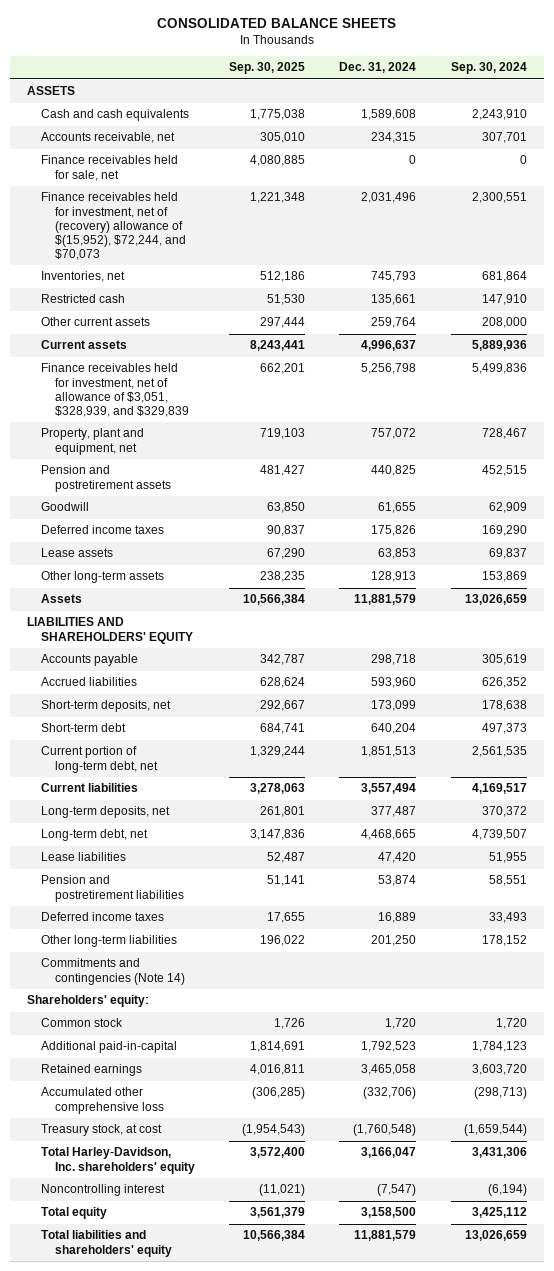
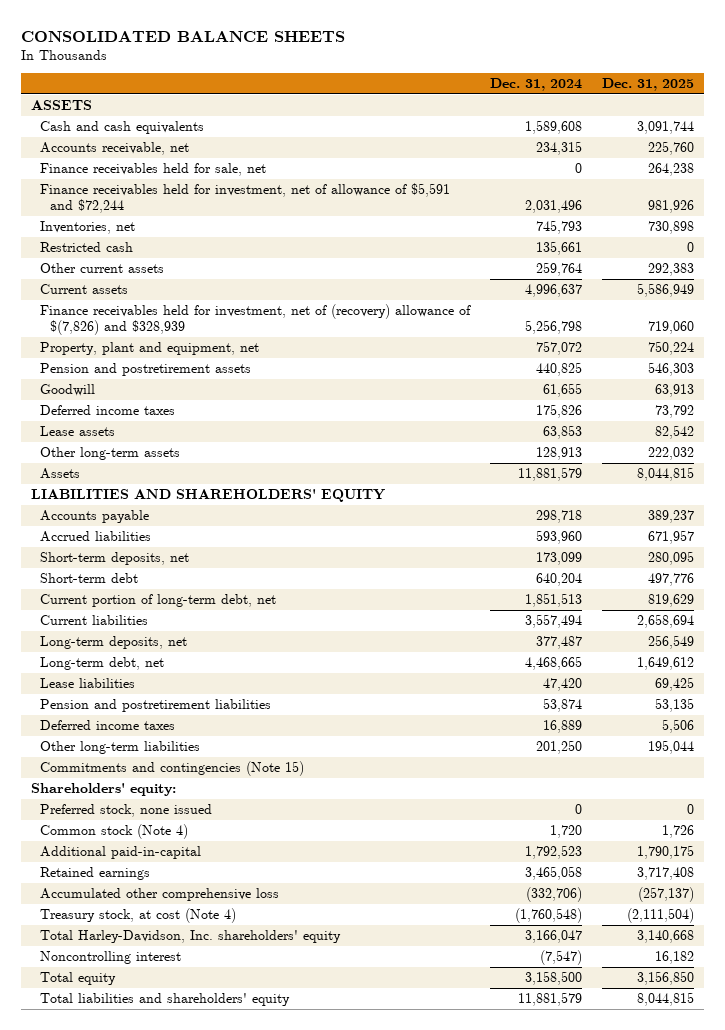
- | Sep. 30, 2025 | Dec. 31, 2024 | Sep. 30, 2024
+ | Dec. 31, 2024 | Dec. 31, 2025
- Finance receivables held for investment, net of (recovery) allowance of $(15,952), $72,244, and $70,073 | 1,221,348 | 2,031,496 | 2,300,551
+ Finance receivables held for investment, net of allowance of $5,591 and $72,244 | 2,031,496 | 981,926
- Finance receivables held for investment, net of allowance of $3,051, $328,939, and $329,839 | 662,201 | 5,256,798 | 5,499,836
+ Finance receivables held for investment, net of (recovery) allowance of $(7,826) and $328,939 | 5,256,798 | 719,060
- Commitments and contingencies (Note 14)
+ Commitments and contingencies (Note 15)
- Common stock | 1,726 | 1,720 | 1,720
+ Preferred stock, none issued | 0 | 0
+ Common stock (Note 4) | 1,720 | 1,726
- Treasury stock, at cost | (1,954,543) | (1,760,548) | (1,659,544)
+ Treasury stock, at cost (Note 4) | (1,760,548) | (2,111,504)

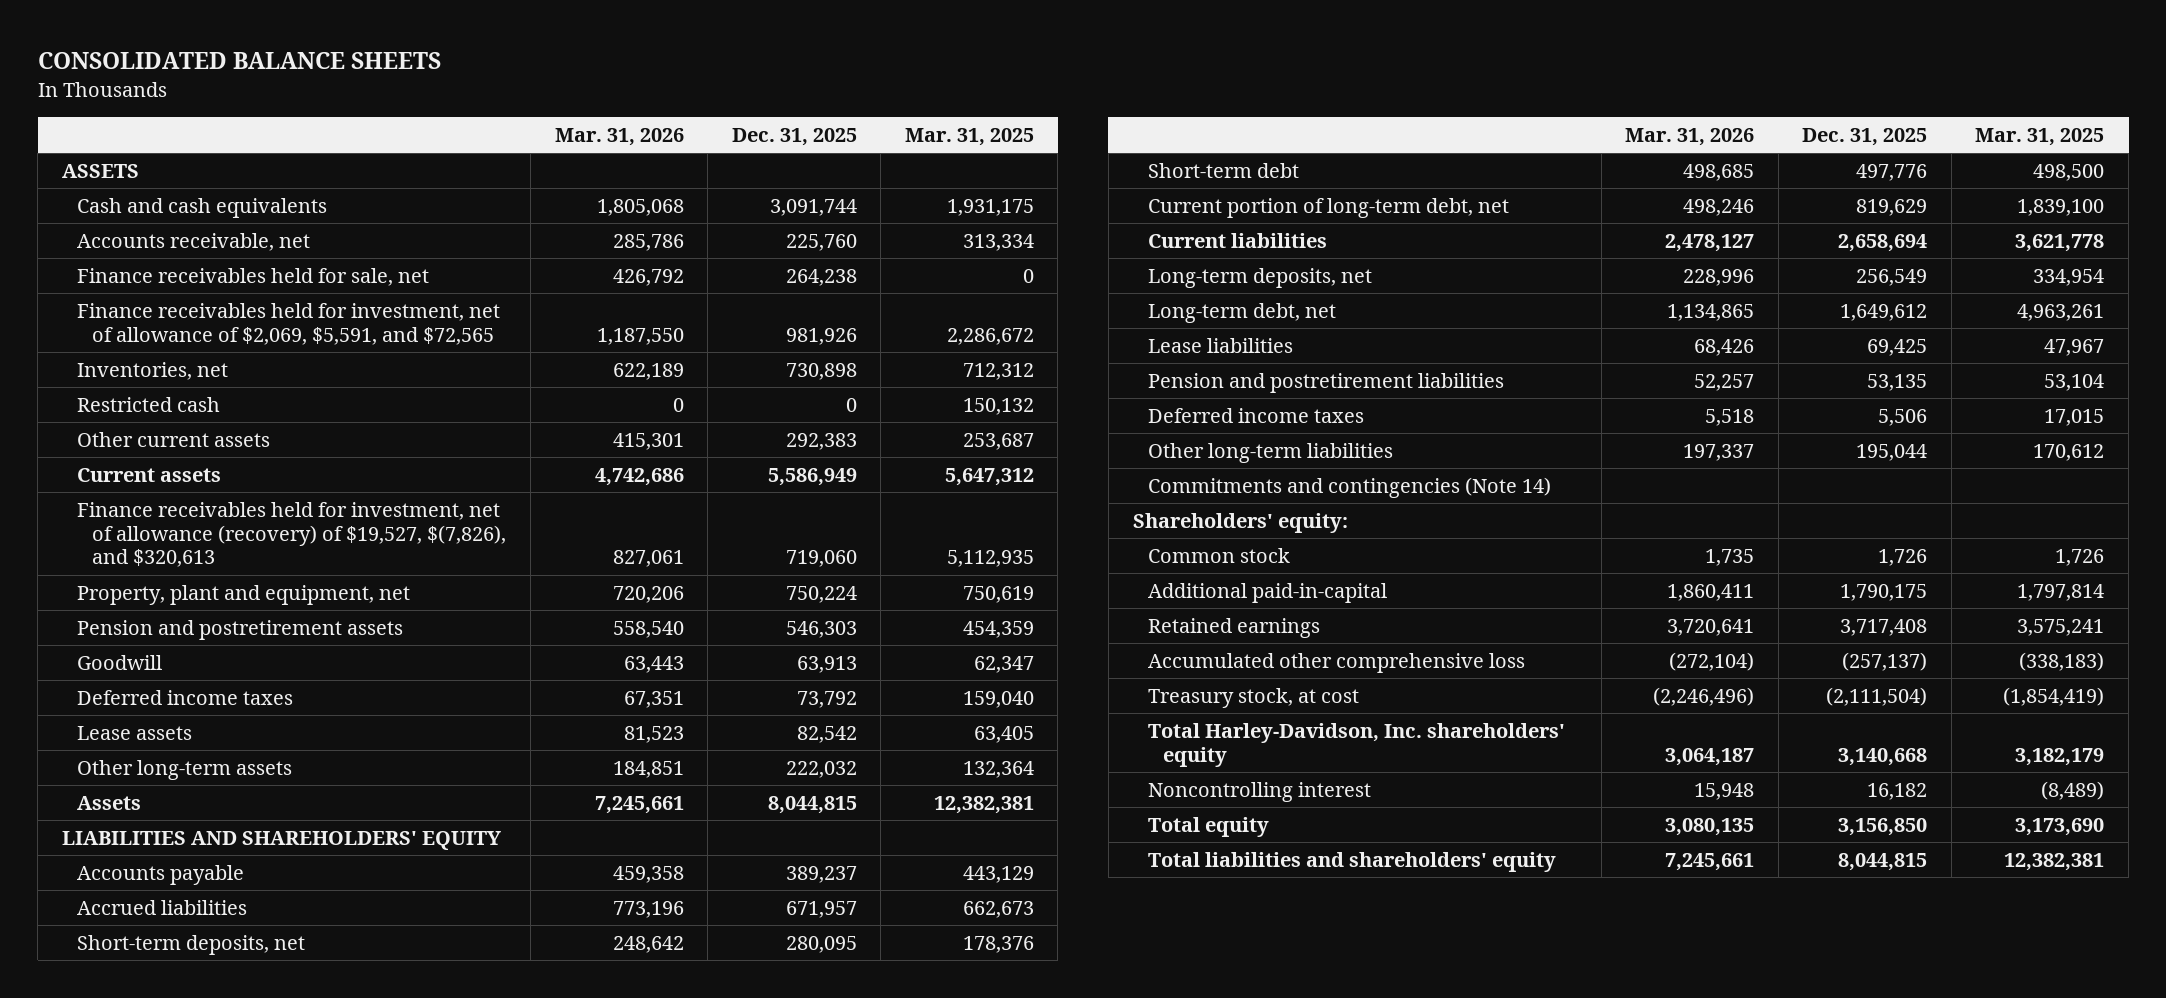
- | Dec. 31, 2024 | Dec. 31, 2025
+ | Mar. 31, 2026 | Dec. 31, 2025 | Mar. 31, 2025
- Finance receivables held for investment, net of allowance of $5,591 and $72,244 | 2,031,496 | 981,926
+ Finance receivables held for investment, net of allowance of $2,069, $5,591, and $72,565 | 1,187,550 | 981,926 | 2,286,672
- Finance receivables held for investment, net of (recovery) allowance of $(7,826) and $328,939 | 5,256,798 | 719,060
+ Finance receivables held for investment, net of allowance (recovery) of $19,527, $(7,826), and $320,613 | 827,061 | 719,060 | 5,112,935
- Commitments and contingencies (Note 15)
+ Commitments and contingencies (Note 14)
- Preferred stock, none issued | 0 | 0
- Common stock (Note 4) | 1,720 | 1,726
+ Common stock | 1,735 | 1,726 | 1,726
- Treasury stock, at cost (Note 4) | (1,760,548) | (2,111,504)
+ Treasury stock, at cost | (2,246,496) | (2,111,504) | (1,854,419)

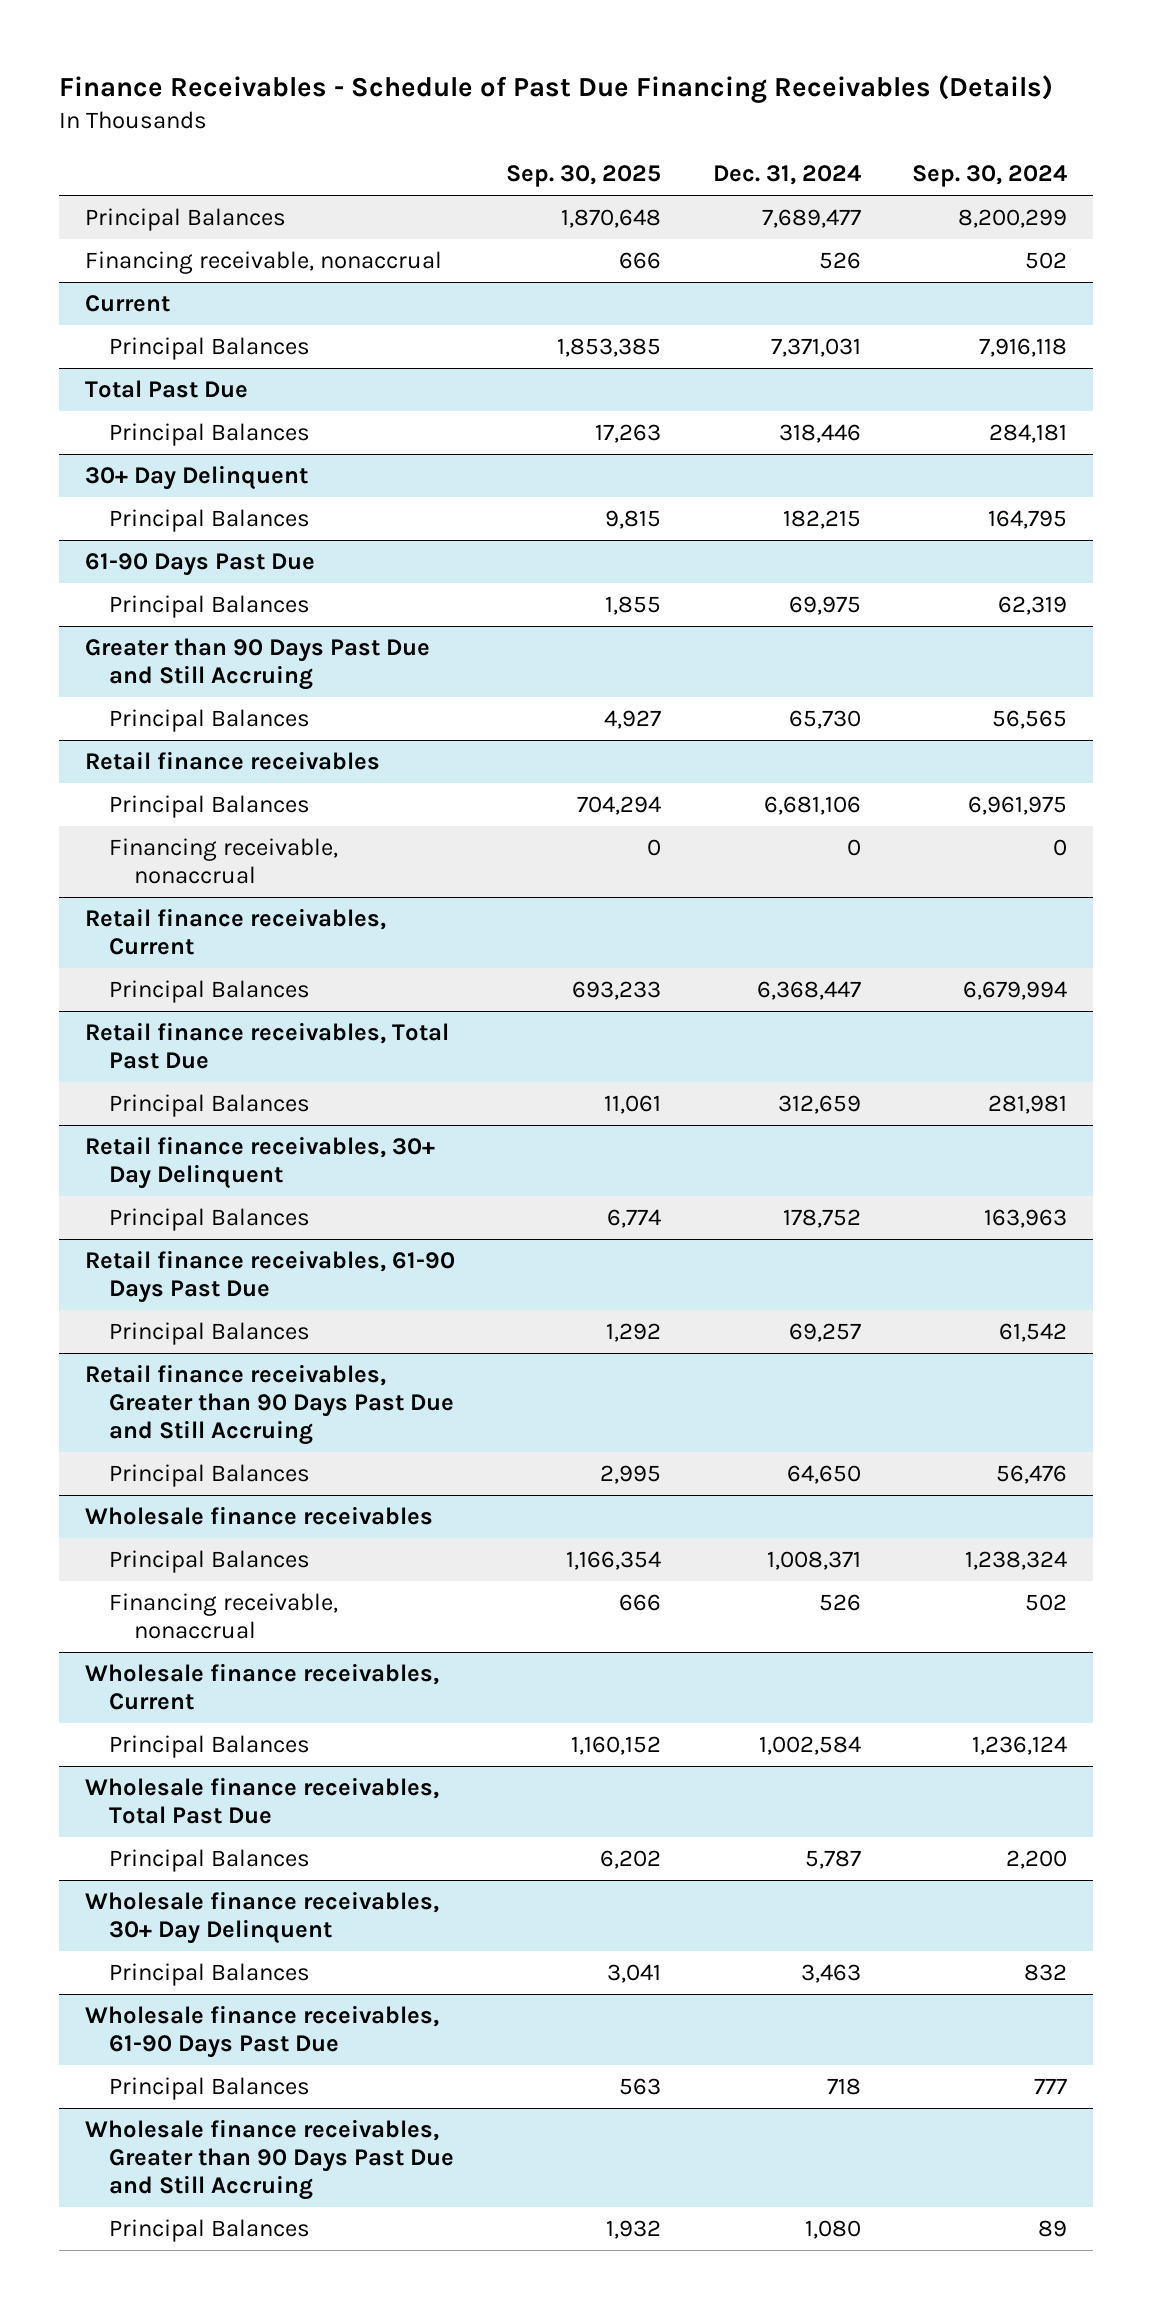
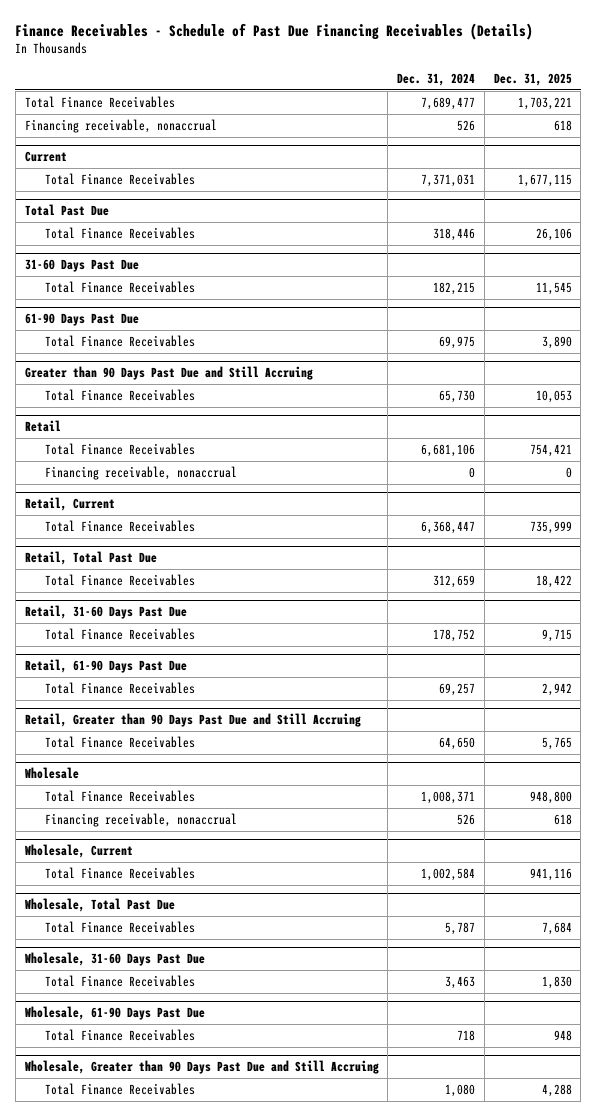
- | Sep. 30, 2025 | Dec. 31, 2024 | Sep. 30, 2024
+ | Dec. 31, 2024 | Dec. 31, 2025
- Principal Balances | 1,870,648 | 7,689,477 | 8,200,299
+ Total Finance Receivables | 7,689,477 | 1,703,221
@ Current
- Principal Balances | 1,853,385 | 7,371,031 | 7,916,118
+ Total Finance Receivables | 7,371,031 | 1,677,115
@ Total Past Due
- Principal Balances | 17,263 | 318,446 | 284,181
- 30+ Day Delinquent
- Principal Balances | 9,815 | 182,215 | 164,795
@ Total Past Due
+ Total Finance Receivables | 318,446 | 26,106
+ 31-60 Days Past Due
+ Total Finance Receivables | 182,215 | 11,545
@ 61-90 Days Past Due
- Principal Balances | 1,855 | 69,975 | 62,319
+ Total Finance Receivables | 69,975 | 3,890
@ Greater than 90 Days Past Due and Still Accruing
- Principal Balances | 4,927 | 65,730 | 56,565
- Retail finance receivables
- Principal Balances | 704,294 | 6,681,106 | 6,961,975
@ Greater than 90 Days Past Due and Still Accruing
+ Total Finance Receivables | 65,730 | 10,053
+ Retail
+ Total Finance Receivables | 6,681,106 | 754,421
- Retail finance receivables, Current
- Principal Balances | 693,233 | 6,368,447 | 6,679,994
- Retail finance receivables, Total Past Due
- Principal Balances | 11,061 | 312,659 | 281,981
- Retail finance receivables, 30+ Day Delinquent
- Principal Balances | 6,774 | 178,752 | 163,963
- Retail finance receivables, 61-90 Days Past Due
- Principal Balances | 1,292 | 69,257 | 61,542
- Retail finance receivables, Greater than 90 Days Past Due and Still Accruing
- Principal Balances | 2,995 | 64,650 | 56,476
- Wholesale finance receivables
- Principal Balances | 1,166,354 | 1,008,371 | 1,238,324
+ Retail, Current
+ Total Finance Receivables | 6,368,447 | 735,999
+ Retail, Total Past Due
+ Total Finance Receivables | 312,659 | 18,422
+ Retail, 31-60 Days Past Due
+ Total Finance Receivables | 178,752 | 9,715
+ Retail, 61-90 Days Past Due
+ Total Finance Receivables | 69,257 | 2,942
+ Retail, Greater than 90 Days Past Due and Still Accruing
+ Total Finance Receivables | 64,650 | 5,765
+ Wholesale
+ Total Finance Receivables | 1,008,371 | 948,800
- Wholesale finance receivables, Current
- Principal Balances | 1,160,152 | 1,002,584 | 1,236,124
- Wholesale finance receivables, Total Past Due
- Principal Balances | 6,202 | 5,787 | 2,200
- Wholesale finance receivables, 30+ Day Delinquent
- Principal Balances | 3,041 | 3,463 | 832
- Wholesale finance receivables, 61-90 Days Past Due
- Principal Balances | 563 | 718 | 777
- Wholesale finance receivables, Greater than 90 Days Past Due and Still Accruing
- Principal Balances | 1,932 | 1,080 | 89
+ Wholesale, Current
+ Total Finance Receivables | 1,002,584 | 941,116
+ Wholesale, Total Past Due
+ Total Finance Receivables | 5,787 | 7,684
+ Wholesale, 31-60 Days Past Due
+ Total Finance Receivables | 3,463 | 1,830
+ Wholesale, 61-90 Days Past Due
+ Total Finance Receivables | 718 | 948
+ Wholesale, Greater than 90 Days Past Due and Still Accruing
+ Total Finance Receivables | 1,080 | 4,288

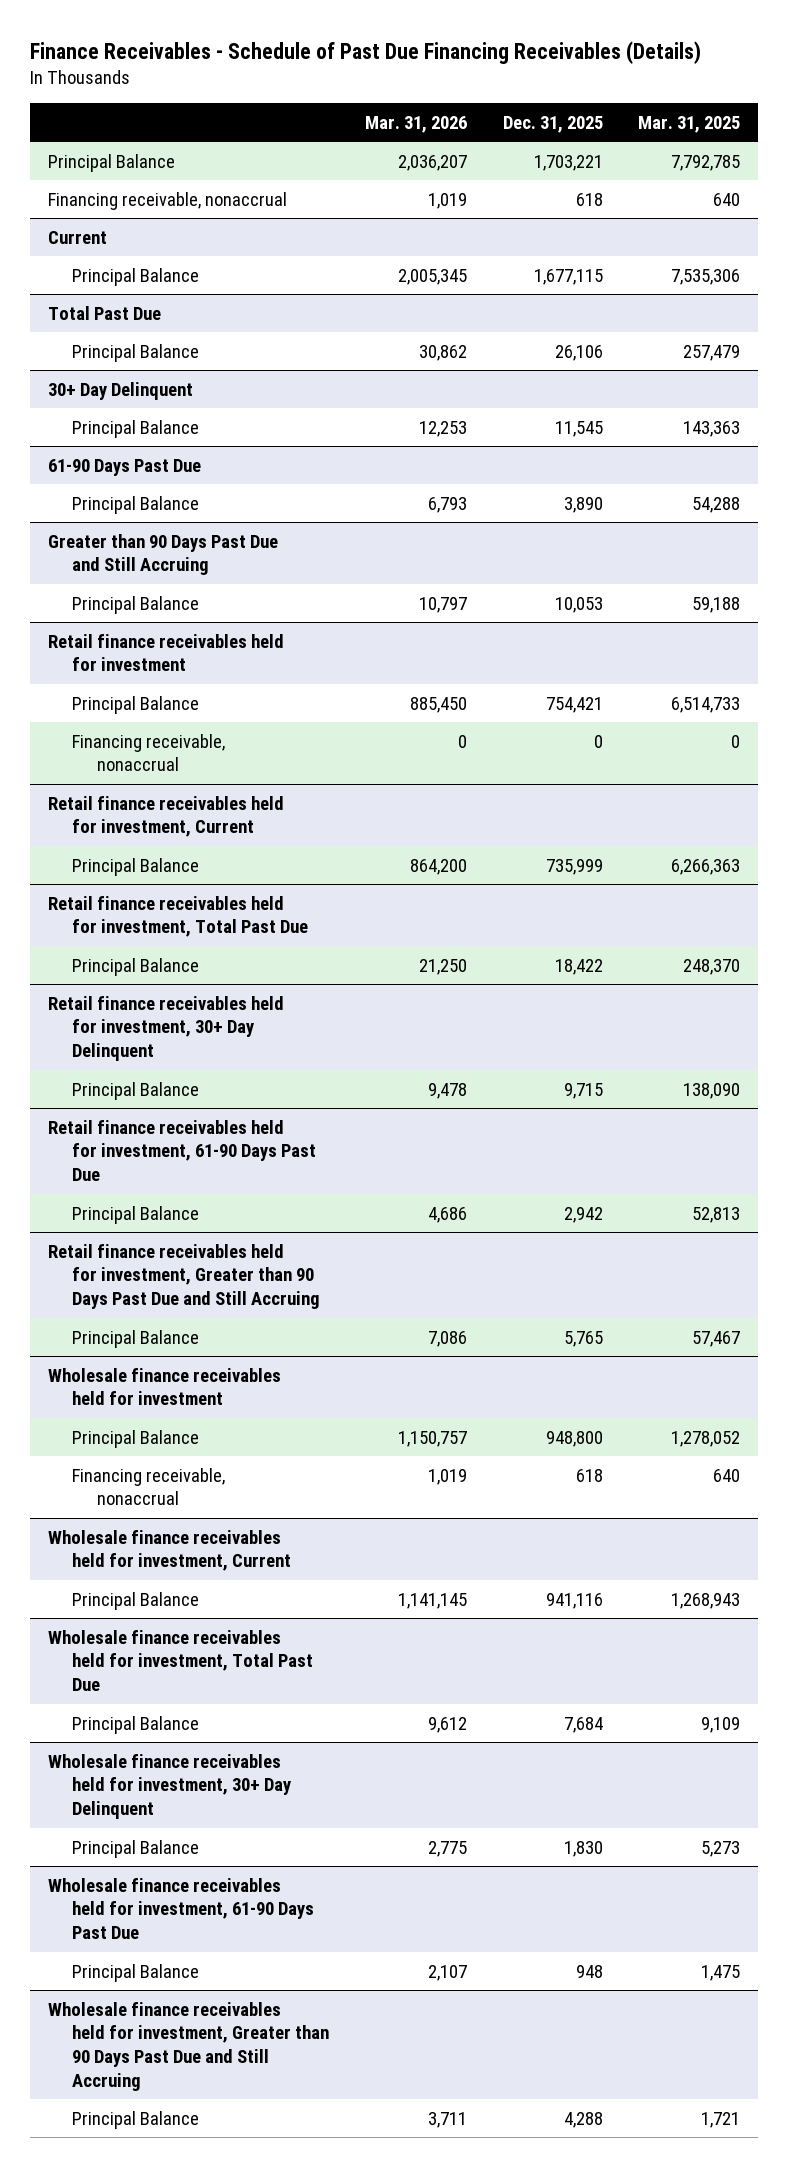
- | Dec. 31, 2024 | Dec. 31, 2025
+ | Mar. 31, 2026 | Dec. 31, 2025 | Mar. 31, 2025
- Total Finance Receivables | 7,689,477 | 1,703,221
+ Principal Balance | 2,036,207 | 1,703,221 | 7,792,785
@ Current
- Total Finance Receivables | 7,371,031 | 1,677,115
+ Principal Balance | 2,005,345 | 1,677,115 | 7,535,306
@ Total Past Due
- Total Finance Receivables | 318,446 | 26,106
- 31-60 Days Past Due
- Total Finance Receivables | 182,215 | 11,545
@ Total Past Due
+ Principal Balance | 30,862 | 26,106 | 257,479
+ 30+ Day Delinquent
+ Principal Balance | 12,253 | 11,545 | 143,363
@ 61-90 Days Past Due
- Total Finance Receivables | 69,975 | 3,890
+ Principal Balance | 6,793 | 3,890 | 54,288
@ Greater than 90 Days Past Due and Still Accruing
- Total Finance Receivables | 65,730 | 10,053
- Retail
- Total Finance Receivables | 6,681,106 | 754,421
@ Greater than 90 Days Past Due and Still Accruing
+ Principal Balance | 10,797 | 10,053 | 59,188
+ Retail finance receivables held for investment
+ Principal Balance | 885,450 | 754,421 | 6,514,733
- Retail, Current
- Total Finance Receivables | 6,368,447 | 735,999
- Retail, Total Past Due
- Total Finance Receivables | 312,659 | 18,422
- Retail, 31-60 Days Past Due
- Total Finance Receivables | 178,752 | 9,715
- Retail, 61-90 Days Past Due
- Total Finance Receivables | 69,257 | 2,942
- Retail, Greater than 90 Days Past Due and Still Accruing
- Total Finance Receivables | 64,650 | 5,765
- Wholesale
- Total Finance Receivables | 1,008,371 | 948,800
+ Retail finance receivables held for investment, Current
+ Principal Balance | 864,200 | 735,999 | 6,266,363
+ Retail finance receivables held for investment, Total Past Due
+ Principal Balance | 21,250 | 18,422 | 248,370
+ Retail finance receivables held for investment, 30+ Day Delinquent
+ Principal Balance | 9,478 | 9,715 | 138,090
+ Retail finance receivables held for investment, 61-90 Days Past Due
+ Principal Balance | 4,686 | 2,942 | 52,813
+ Retail finance receivables held for investment, Greater than 90 Days Past Due and Still Accruing
+ Principal Balance | 7,086 | 5,765 | 57,467
+ Wholesale finance receivables held for investment
+ Principal Balance | 1,150,757 | 948,800 | 1,278,052
- Wholesale, Current
- Total Finance Receivables | 1,002,584 | 941,116
- Wholesale, Total Past Due
- Total Finance Receivables | 5,787 | 7,684
- Wholesale, 31-60 Days Past Due
- Total Finance Receivables | 3,463 | 1,830
- Wholesale, 61-90 Days Past Due
- Total Finance Receivables | 718 | 948
- Wholesale, Greater than 90 Days Past Due and Still Accruing
- Total Finance Receivables | 1,080 | 4,288
+ Wholesale finance receivables held for investment, Current
+ Principal Balance | 1,141,145 | 941,116 | 1,268,943
+ Wholesale finance receivables held for investment, Total Past Due
+ Principal Balance | 9,612 | 7,684 | 9,109
+ Wholesale finance receivables held for investment, 30+ Day Delinquent
+ Principal Balance | 2,775 | 1,830 | 5,273
+ Wholesale finance receivables held for investment, 61-90 Days Past Due
+ Principal Balance | 2,107 | 948 | 1,475
+ Wholesale finance receivables held for investment, Greater than 90 Days Past Due and Still Accruing
+ Principal Balance | 3,711 | 4,288 | 1,721

